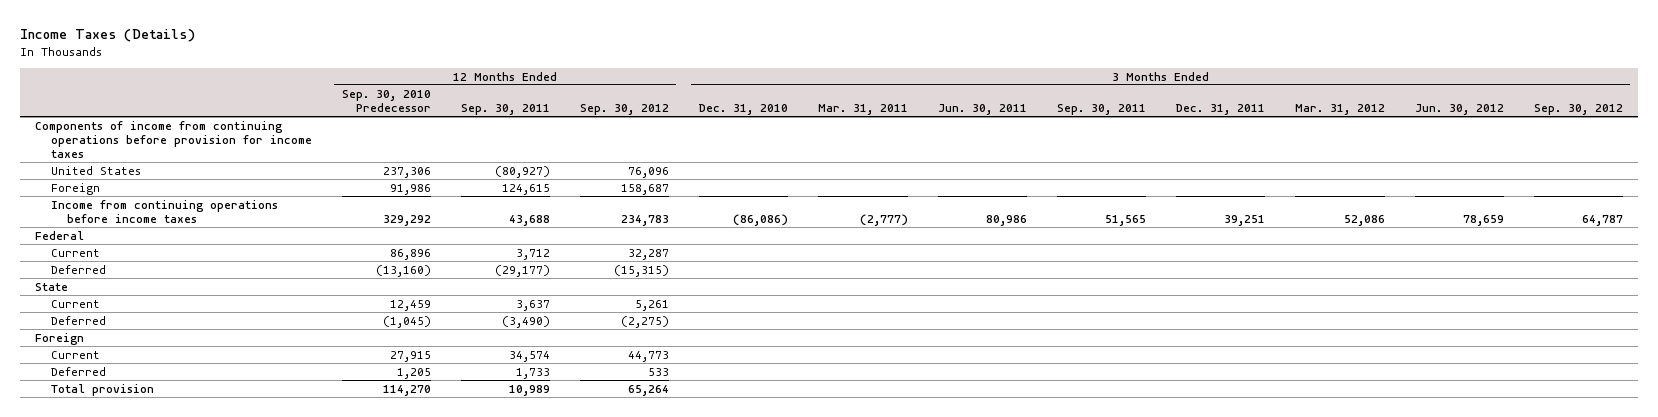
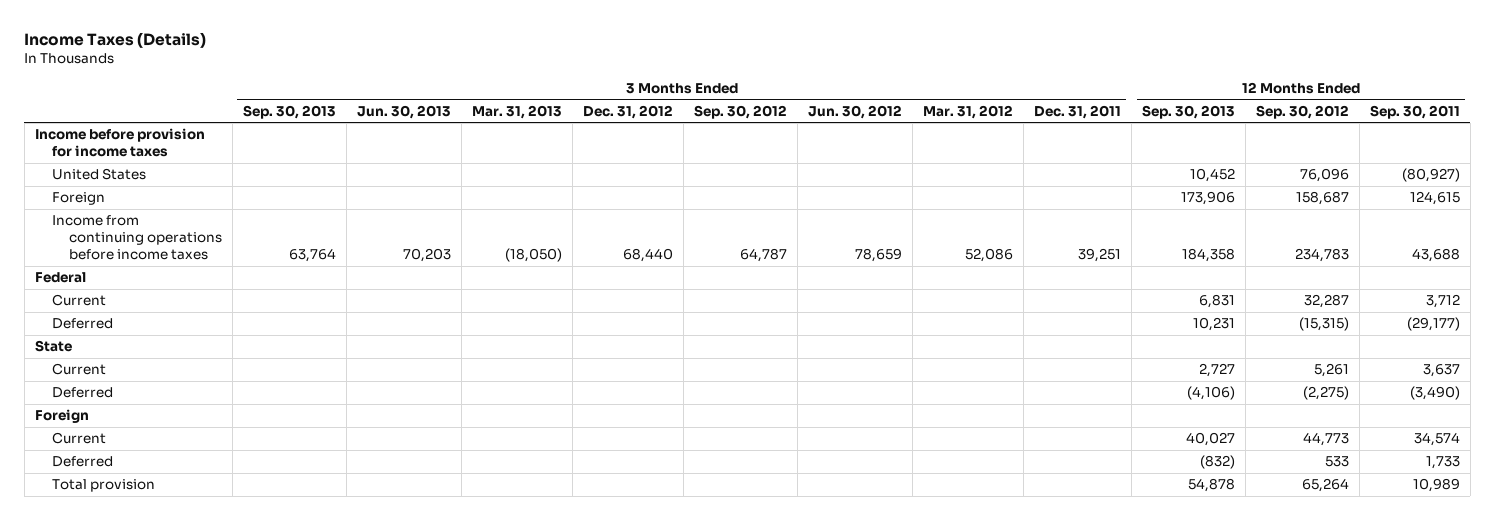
- | 12 Months Ended Sep. 30, 2010 Predecessor | 12 Months Ended Sep. 30, 2011 | 12 Months Ended Sep. 30, 2012 | 3 Months Ended Dec. 31, 2010 | 3 Months Ended Mar. 31, 2011 | 3 Months Ended Jun. 30, 2011 | 3 Months Ended Sep. 30, 2011 | 3 Months Ended Dec. 31, 2011 | 3 Months Ended Mar. 31, 2012 | 3 Months Ended Jun. 30, 2012 | 3 Months Ended Sep. 30, 2012
+ | 3 Months Ended Sep. 30, 2013 | 3 Months Ended Jun. 30, 2013 | 3 Months Ended Mar. 31, 2013 | 3 Months Ended Dec. 31, 2012 | 3 Months Ended Sep. 30, 2012 | 3 Months Ended Jun. 30, 2012 | 3 Months Ended Mar. 31, 2012 | 3 Months Ended Dec. 31, 2011 | 12 Months Ended Sep. 30, 2013 | 12 Months Ended Sep. 30, 2012 | 12 Months Ended Sep. 30, 2011
- Components of income from continuing operations before provision for income taxes
+ Income before provision for income taxes

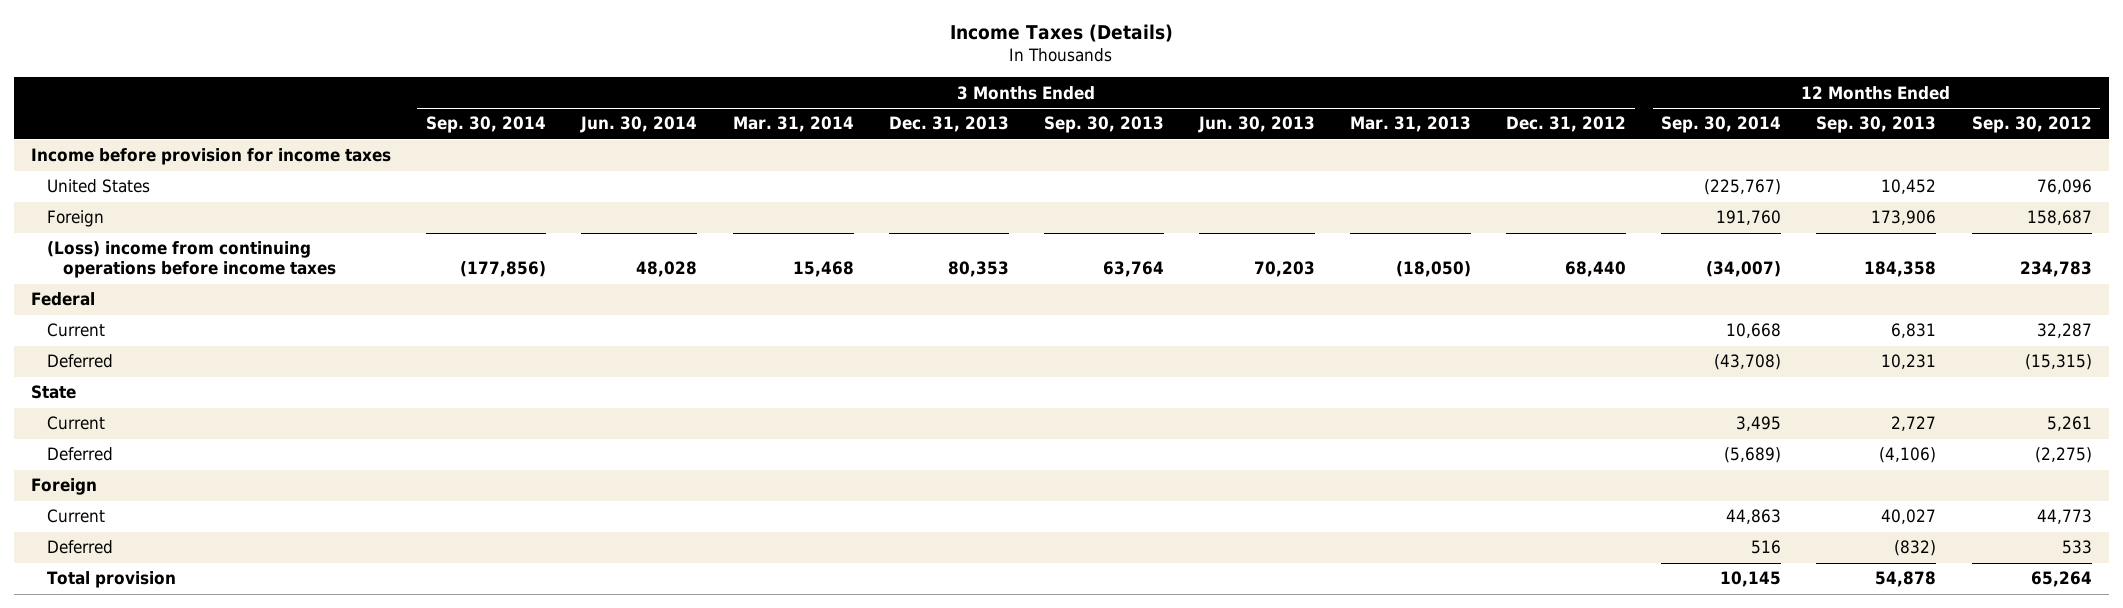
- | 3 Months Ended Sep. 30, 2013 | 3 Months Ended Jun. 30, 2013 | 3 Months Ended Mar. 31, 2013 | 3 Months Ended Dec. 31, 2012 | 3 Months Ended Sep. 30, 2012 | 3 Months Ended Jun. 30, 2012 | 3 Months Ended Mar. 31, 2012 | 3 Months Ended Dec. 31, 2011 | 12 Months Ended Sep. 30, 2013 | 12 Months Ended Sep. 30, 2012 | 12 Months Ended Sep. 30, 2011
+ | 3 Months Ended Sep. 30, 2014 | 3 Months Ended Jun. 30, 2014 | 3 Months Ended Mar. 31, 2014 | 3 Months Ended Dec. 31, 2013 | 3 Months Ended Sep. 30, 2013 | 3 Months Ended Jun. 30, 2013 | 3 Months Ended Mar. 31, 2013 | 3 Months Ended Dec. 31, 2012 | 12 Months Ended Sep. 30, 2014 | 12 Months Ended Sep. 30, 2013 | 12 Months Ended Sep. 30, 2012
- Income from continuing operations before income taxes | 63,764 | 70,203 | (18,050) | 68,440 | 64,787 | 78,659 | 52,086 | 39,251 | 184,358 | 234,783 | 43,688
+ (Loss) income from continuing operations before income taxes | (177,856) | 48,028 | 15,468 | 80,353 | 63,764 | 70,203 | (18,050) | 68,440 | (34,007) | 184,358 | 234,783

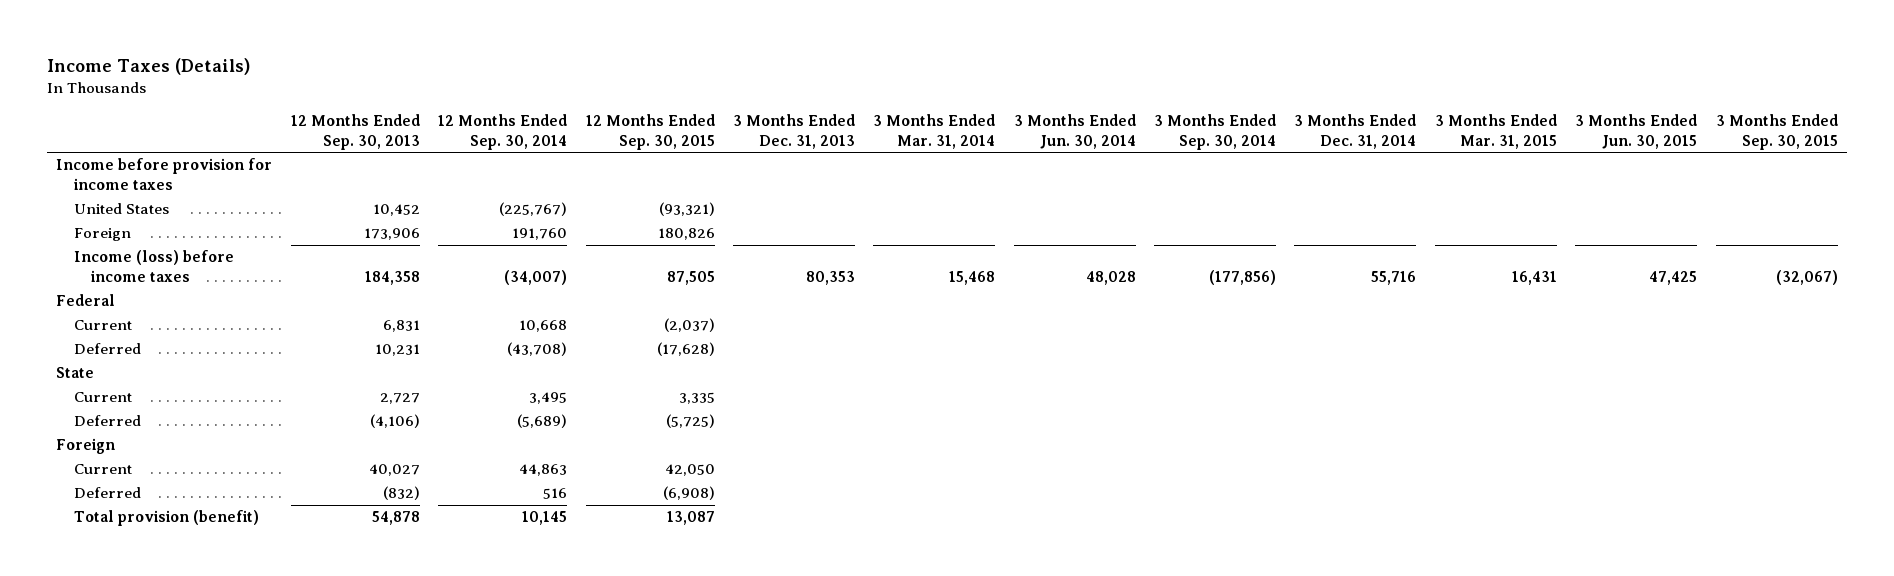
- | 3 Months Ended Sep. 30, 2014 | 3 Months Ended Jun. 30, 2014 | 3 Months Ended Mar. 31, 2014 | 3 Months Ended Dec. 31, 2013 | 3 Months Ended Sep. 30, 2013 | 3 Months Ended Jun. 30, 2013 | 3 Months Ended Mar. 31, 2013 | 3 Months Ended Dec. 31, 2012 | 12 Months Ended Sep. 30, 2014 | 12 Months Ended Sep. 30, 2013 | 12 Months Ended Sep. 30, 2012
+ | 12 Months Ended Sep. 30, 2013 | 12 Months Ended Sep. 30, 2014 | 12 Months Ended Sep. 30, 2015 | 3 Months Ended Dec. 31, 2013 | 3 Months Ended Mar. 31, 2014 | 3 Months Ended Jun. 30, 2014 | 3 Months Ended Sep. 30, 2014 | 3 Months Ended Dec. 31, 2014 | 3 Months Ended Mar. 31, 2015 | 3 Months Ended Jun. 30, 2015 | 3 Months Ended Sep. 30, 2015
- (Loss) income from continuing operations before income taxes | (177,856) | 48,028 | 15,468 | 80,353 | 63,764 | 70,203 | (18,050) | 68,440 | (34,007) | 184,358 | 234,783
+ Income (loss) before income taxes | 184,358 | (34,007) | 87,505 | 80,353 | 15,468 | 48,028 | (177,856) | 55,716 | 16,431 | 47,425 | (32,067)
- Total provision | | | | | | | | | 10,145 | 54,878 | 65,264
+ Total provision (benefit) | 54,878 | 10,145 | 13,087 | | | | | | | |

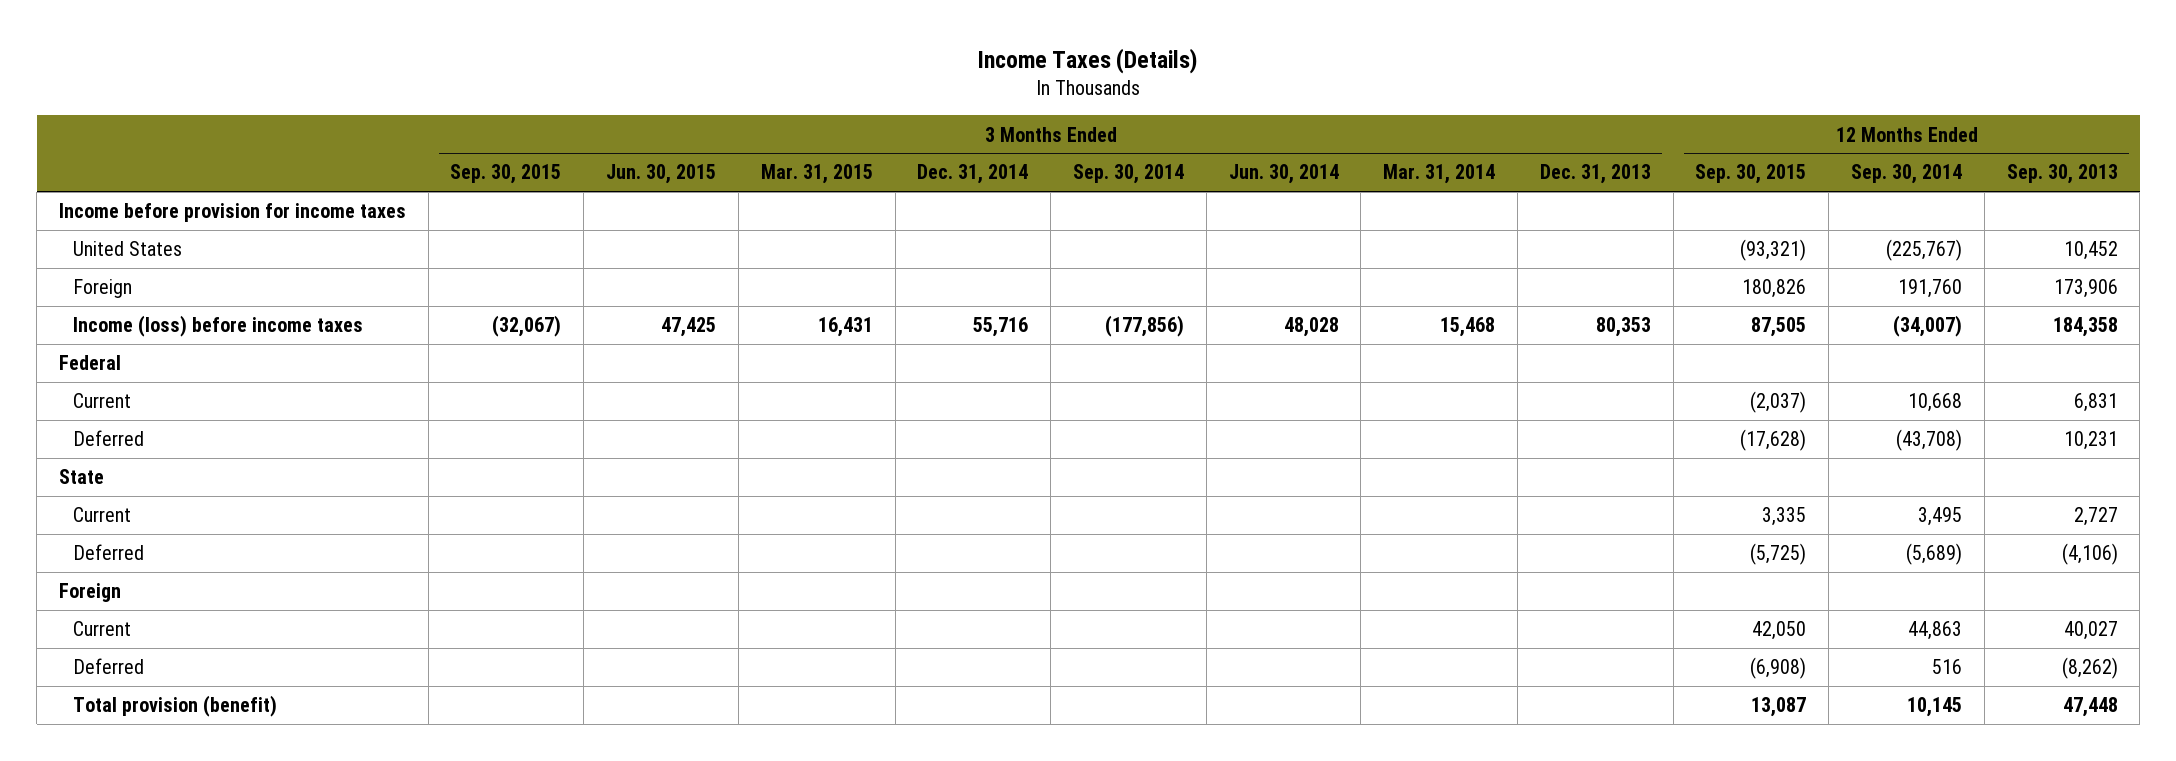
- | 12 Months Ended Sep. 30, 2013 | 12 Months Ended Sep. 30, 2014 | 12 Months Ended Sep. 30, 2015 | 3 Months Ended Dec. 31, 2013 | 3 Months Ended Mar. 31, 2014 | 3 Months Ended Jun. 30, 2014 | 3 Months Ended Sep. 30, 2014 | 3 Months Ended Dec. 31, 2014 | 3 Months Ended Mar. 31, 2015 | 3 Months Ended Jun. 30, 2015 | 3 Months Ended Sep. 30, 2015
+ | 3 Months Ended Sep. 30, 2015 | 3 Months Ended Jun. 30, 2015 | 3 Months Ended Mar. 31, 2015 | 3 Months Ended Dec. 31, 2014 | 3 Months Ended Sep. 30, 2014 | 3 Months Ended Jun. 30, 2014 | 3 Months Ended Mar. 31, 2014 | 3 Months Ended Dec. 31, 2013 | 12 Months Ended Sep. 30, 2015 | 12 Months Ended Sep. 30, 2014 | 12 Months Ended Sep. 30, 2013
- Deferred | (832) | 516 | (6,908) | | | | | | | |
- Total provision (benefit) | 54,878 | 10,145 | 13,087 | | | | | | | |
+ Deferred | | | | | | | | | (6,908) | 516 | (8,262)
+ Total provision (benefit) | | | | | | | | | 13,087 | 10,145 | 47,448

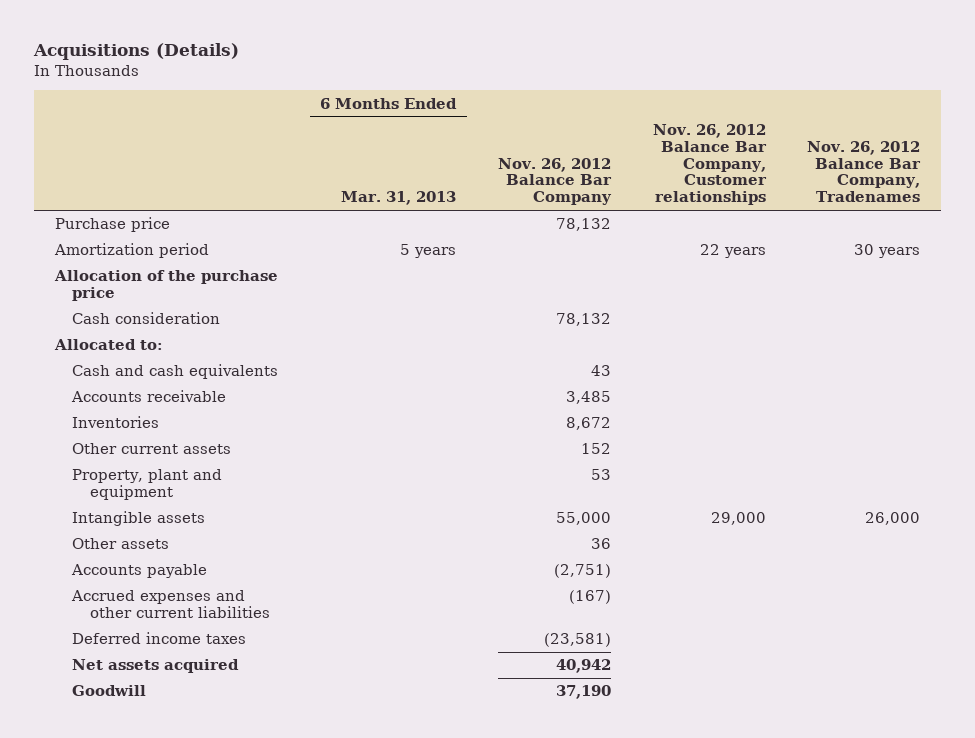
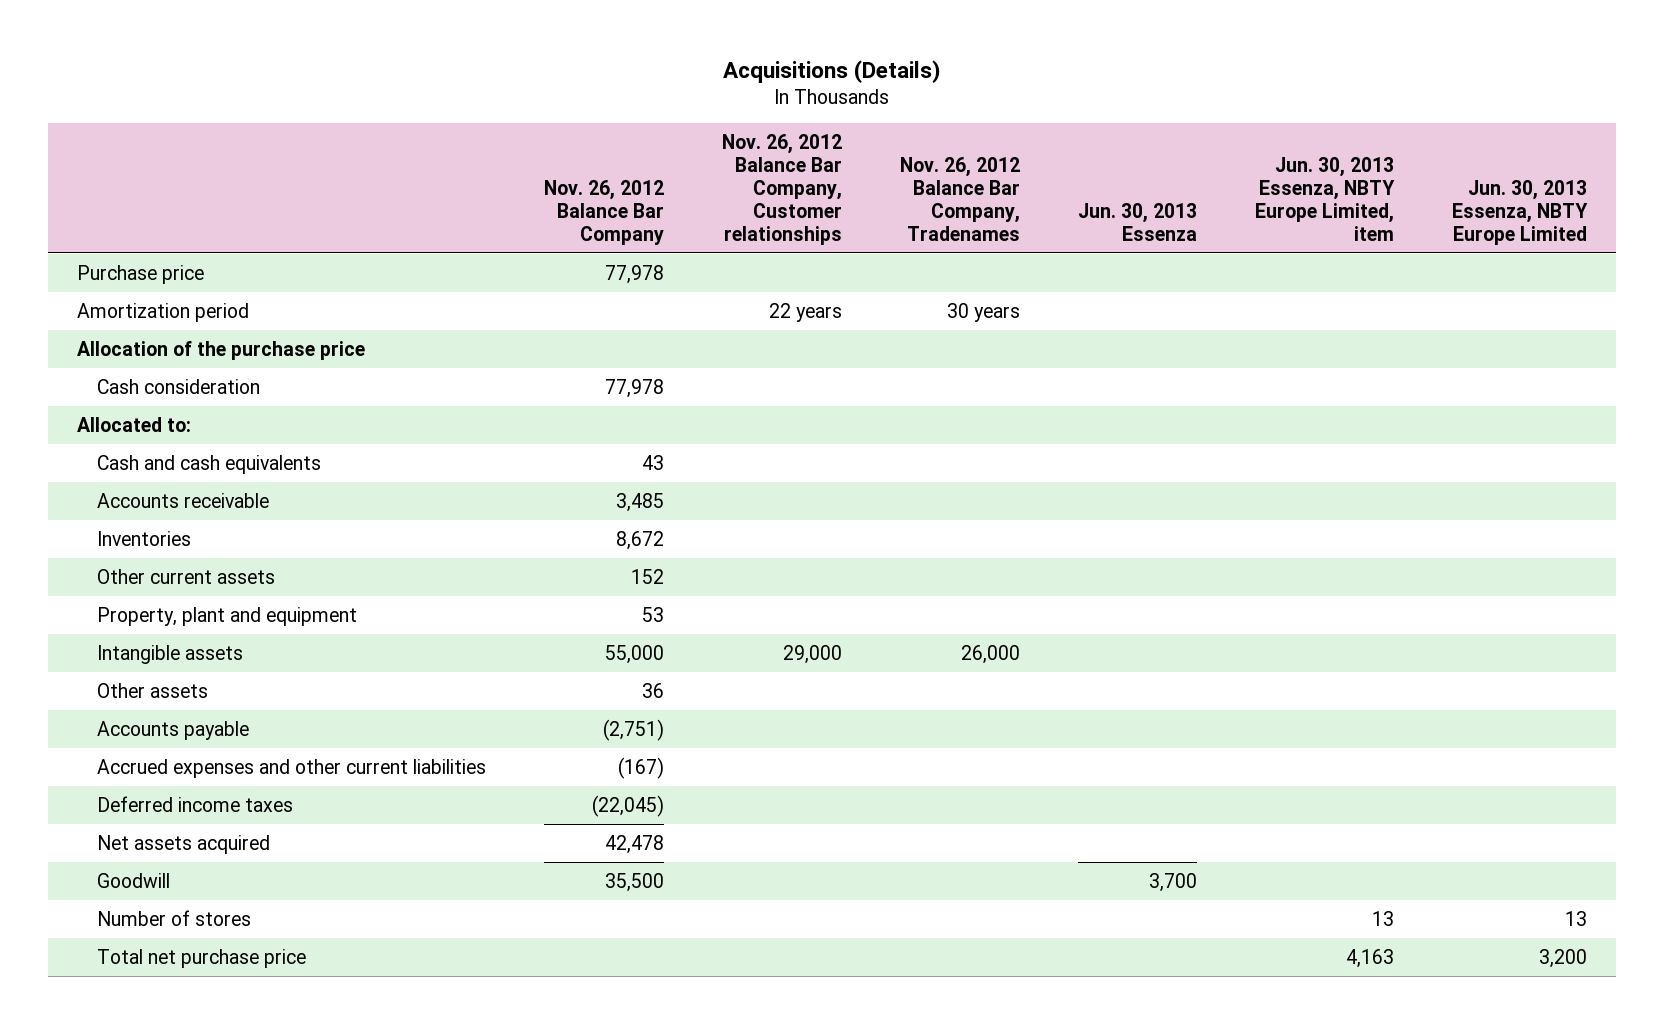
- | 6 Months Ended Mar. 31, 2013 | Nov. 26, 2012 Balance Bar Company | Nov. 26, 2012 Balance Bar Company, Customer relationships | Nov. 26, 2012 Balance Bar Company, Tradenames
+ | Nov. 26, 2012 Balance Bar Company | Nov. 26, 2012 Balance Bar Company, Customer relationships | Nov. 26, 2012 Balance Bar Company, Tradenames | Jun. 30, 2013 Essenza | Jun. 30, 2013 Essenza, NBTY Europe Limited, item | Jun. 30, 2013 Essenza, NBTY Europe Limited
- Purchase price | | 78,132 | |
+ Purchase price | 77,978 | | | | |
- Cash consideration | | 78,132 | |
+ Cash consideration | 77,978 | | | | |
- Deferred income taxes | | (23,581) | |
- Net assets acquired | | 40,942 | |
- Goodwill | | 37,190 | |
+ Deferred income taxes | (22,045) | | | | |
+ Net assets acquired | 42,478 | | | | |
+ Goodwill | 35,500 | | | 3,700 | |
+ Number of stores | | | | | 13 | 13
+ Total net purchase price | | | | | 4,163 | 3,200

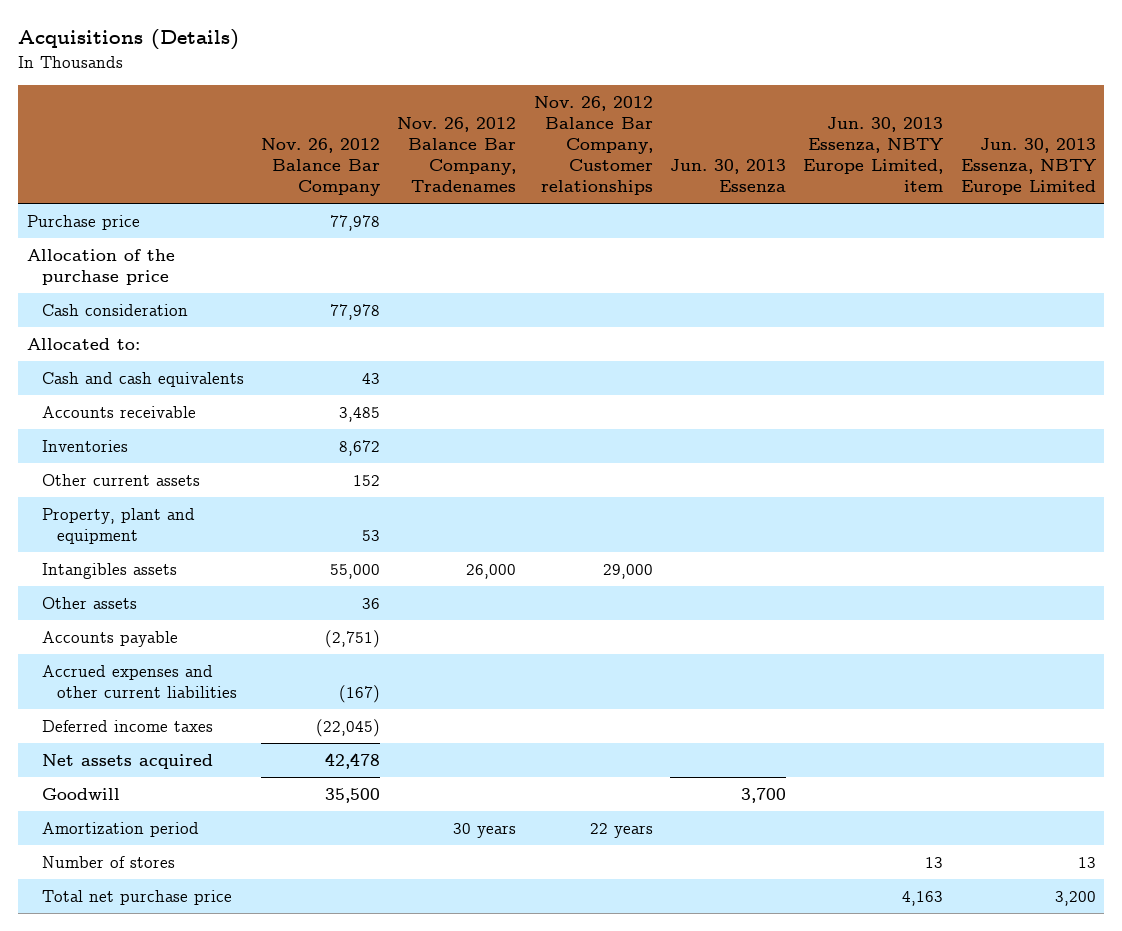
- | Nov. 26, 2012 Balance Bar Company | Nov. 26, 2012 Balance Bar Company, Customer relationships | Nov. 26, 2012 Balance Bar Company, Tradenames | Jun. 30, 2013 Essenza | Jun. 30, 2013 Essenza, NBTY Europe Limited, item | Jun. 30, 2013 Essenza, NBTY Europe Limited
+ | Nov. 26, 2012 Balance Bar Company | Nov. 26, 2012 Balance Bar Company, Tradenames | Nov. 26, 2012 Balance Bar Company, Customer relationships | Jun. 30, 2013 Essenza | Jun. 30, 2013 Essenza, NBTY Europe Limited, item | Jun. 30, 2013 Essenza, NBTY Europe Limited
- Intangible assets | 55,000 | 29,000 | 26,000 | | |
+ Intangibles assets | 55,000 | 26,000 | 29,000 | | |
moved down: Amortization period | | 30 years | 22 years | | |

